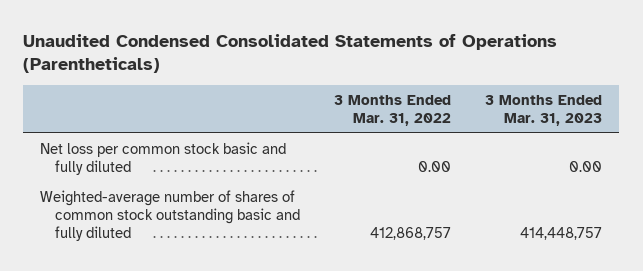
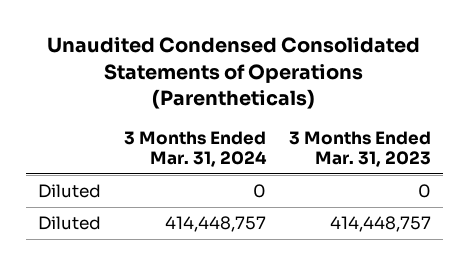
- | 3 Months Ended Mar. 31, 2022 | 3 Months Ended Mar. 31, 2023
+ | 3 Months Ended Mar. 31, 2024 | 3 Months Ended Mar. 31, 2023
- Net loss per common stock basic and fully diluted | 0.00 | 0.00
- Weighted-average number of shares of common stock outstanding basic and fully diluted | 412,868,757 | 414,448,757
+ Diluted | 0 | 0
+ Diluted | 414,448,757 | 414,448,757

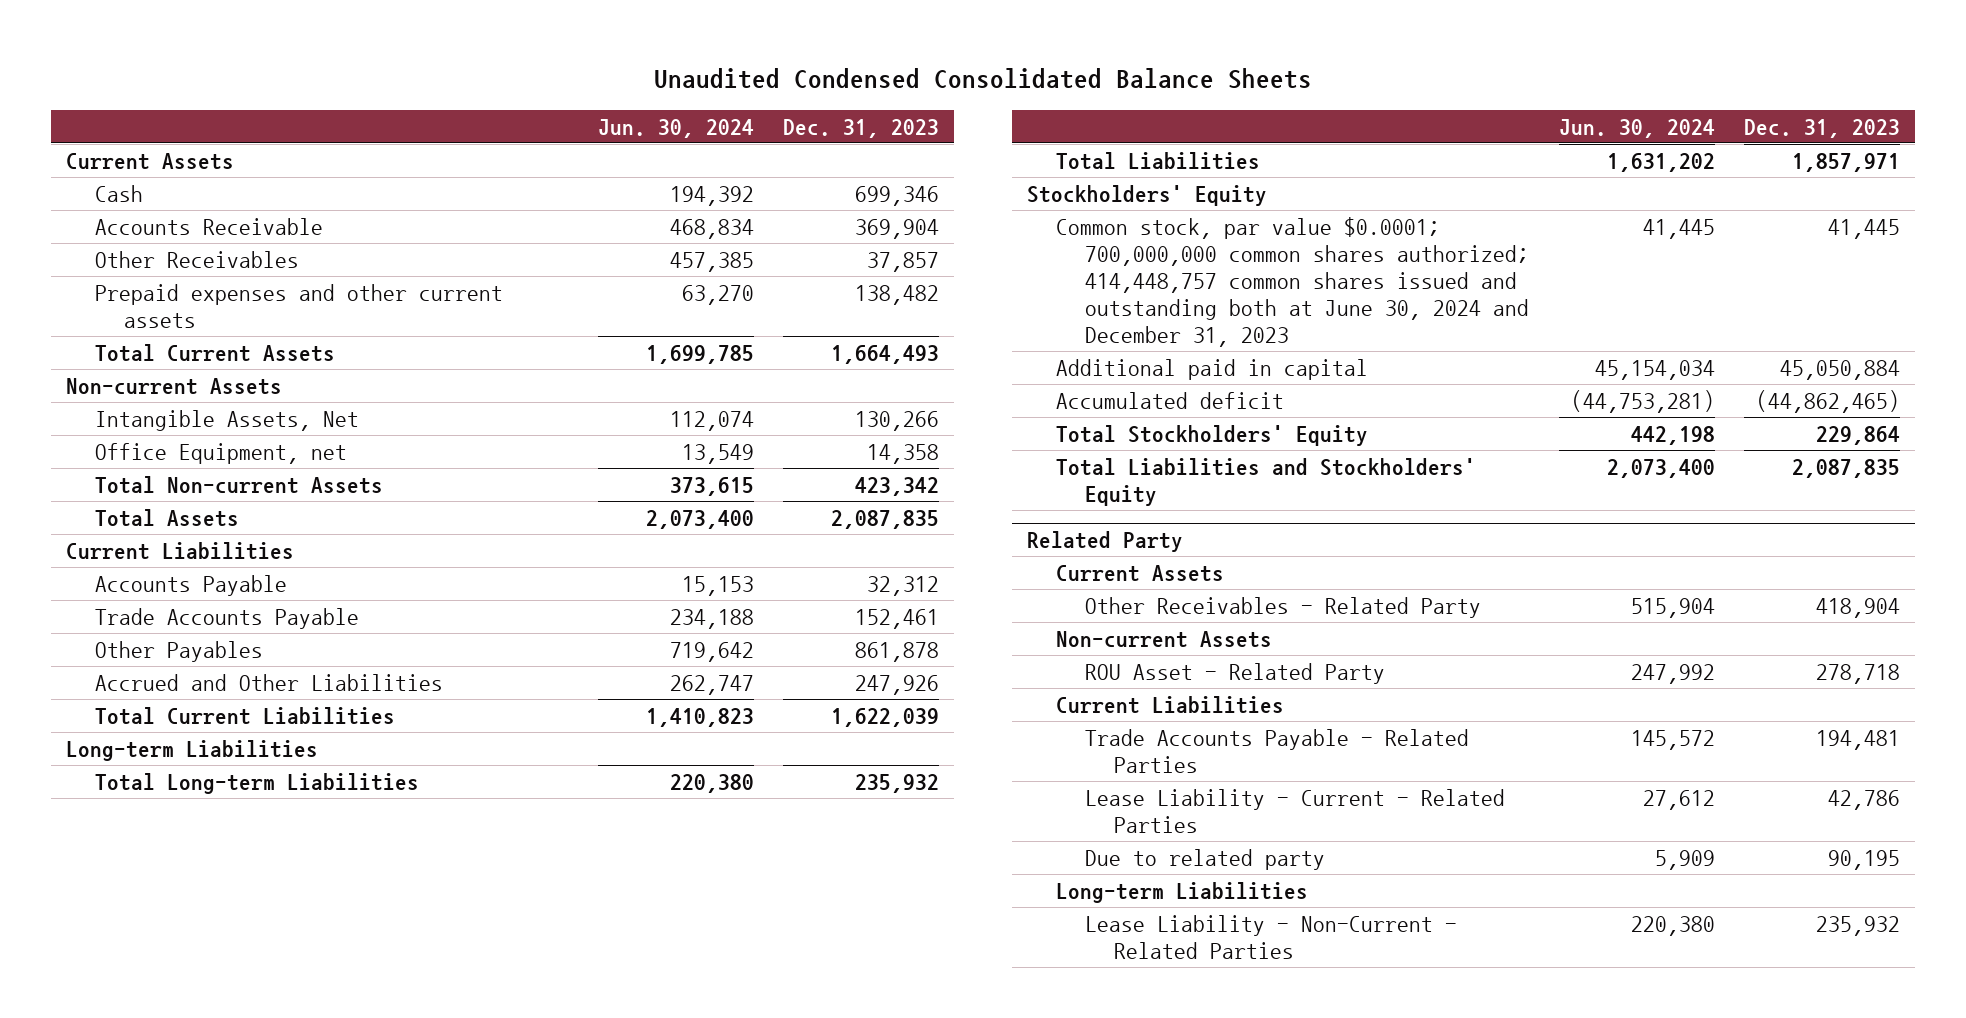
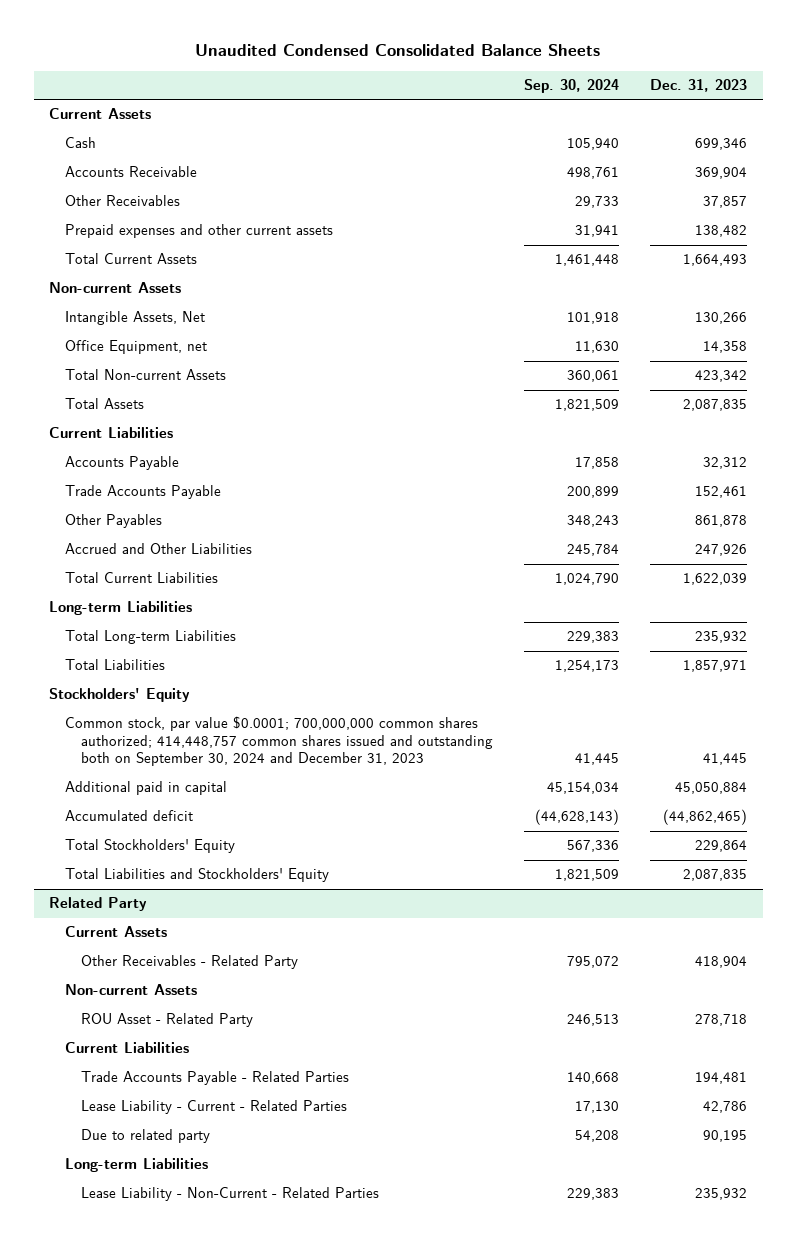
- | Jun. 30, 2024 | Dec. 31, 2023
+ | Sep. 30, 2024 | Dec. 31, 2023
- Common stock, par value $0.0001; 700,000,000 common shares authorized; 414,448,757 common shares issued and outstanding both at June 30, 2024 and December 31, 2023 | 41,445 | 41,445
+ Common stock, par value $0.0001; 700,000,000 common shares authorized; 414,448,757 common shares issued and outstanding both on September 30, 2024 and December 31, 2023 | 41,445 | 41,445

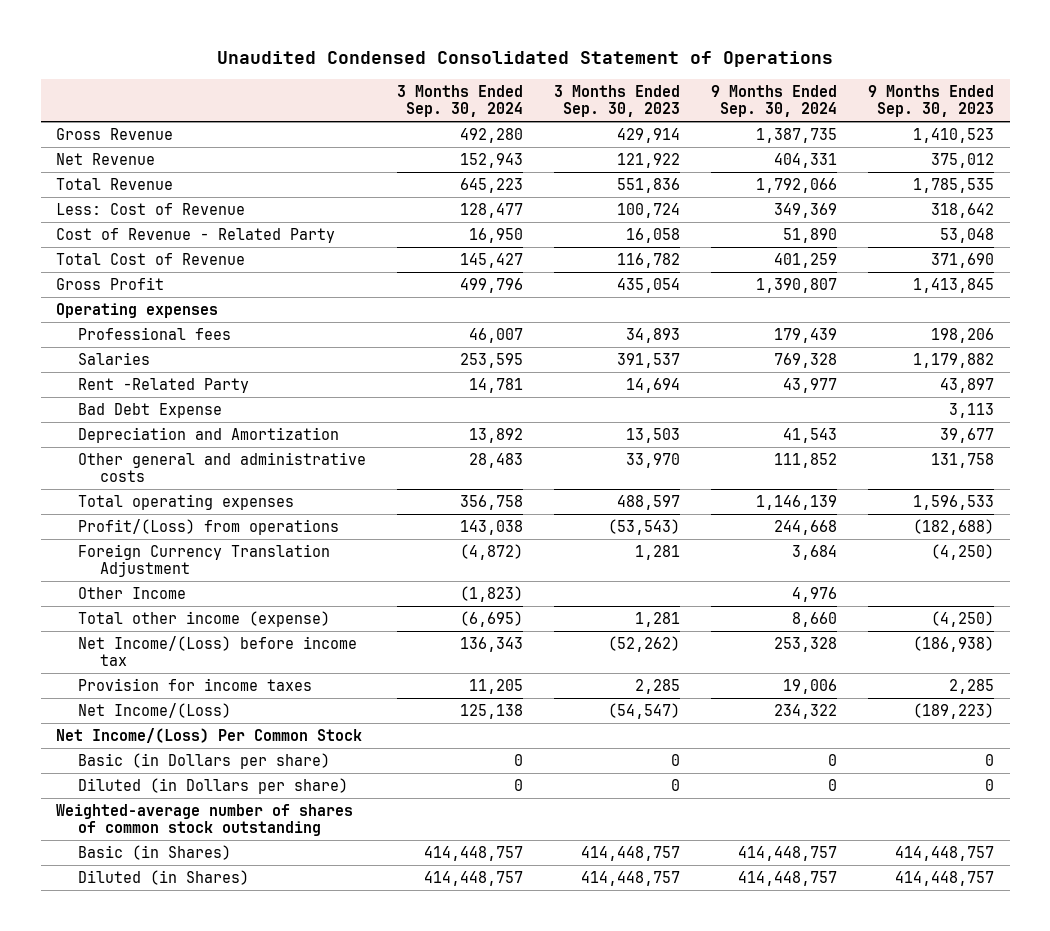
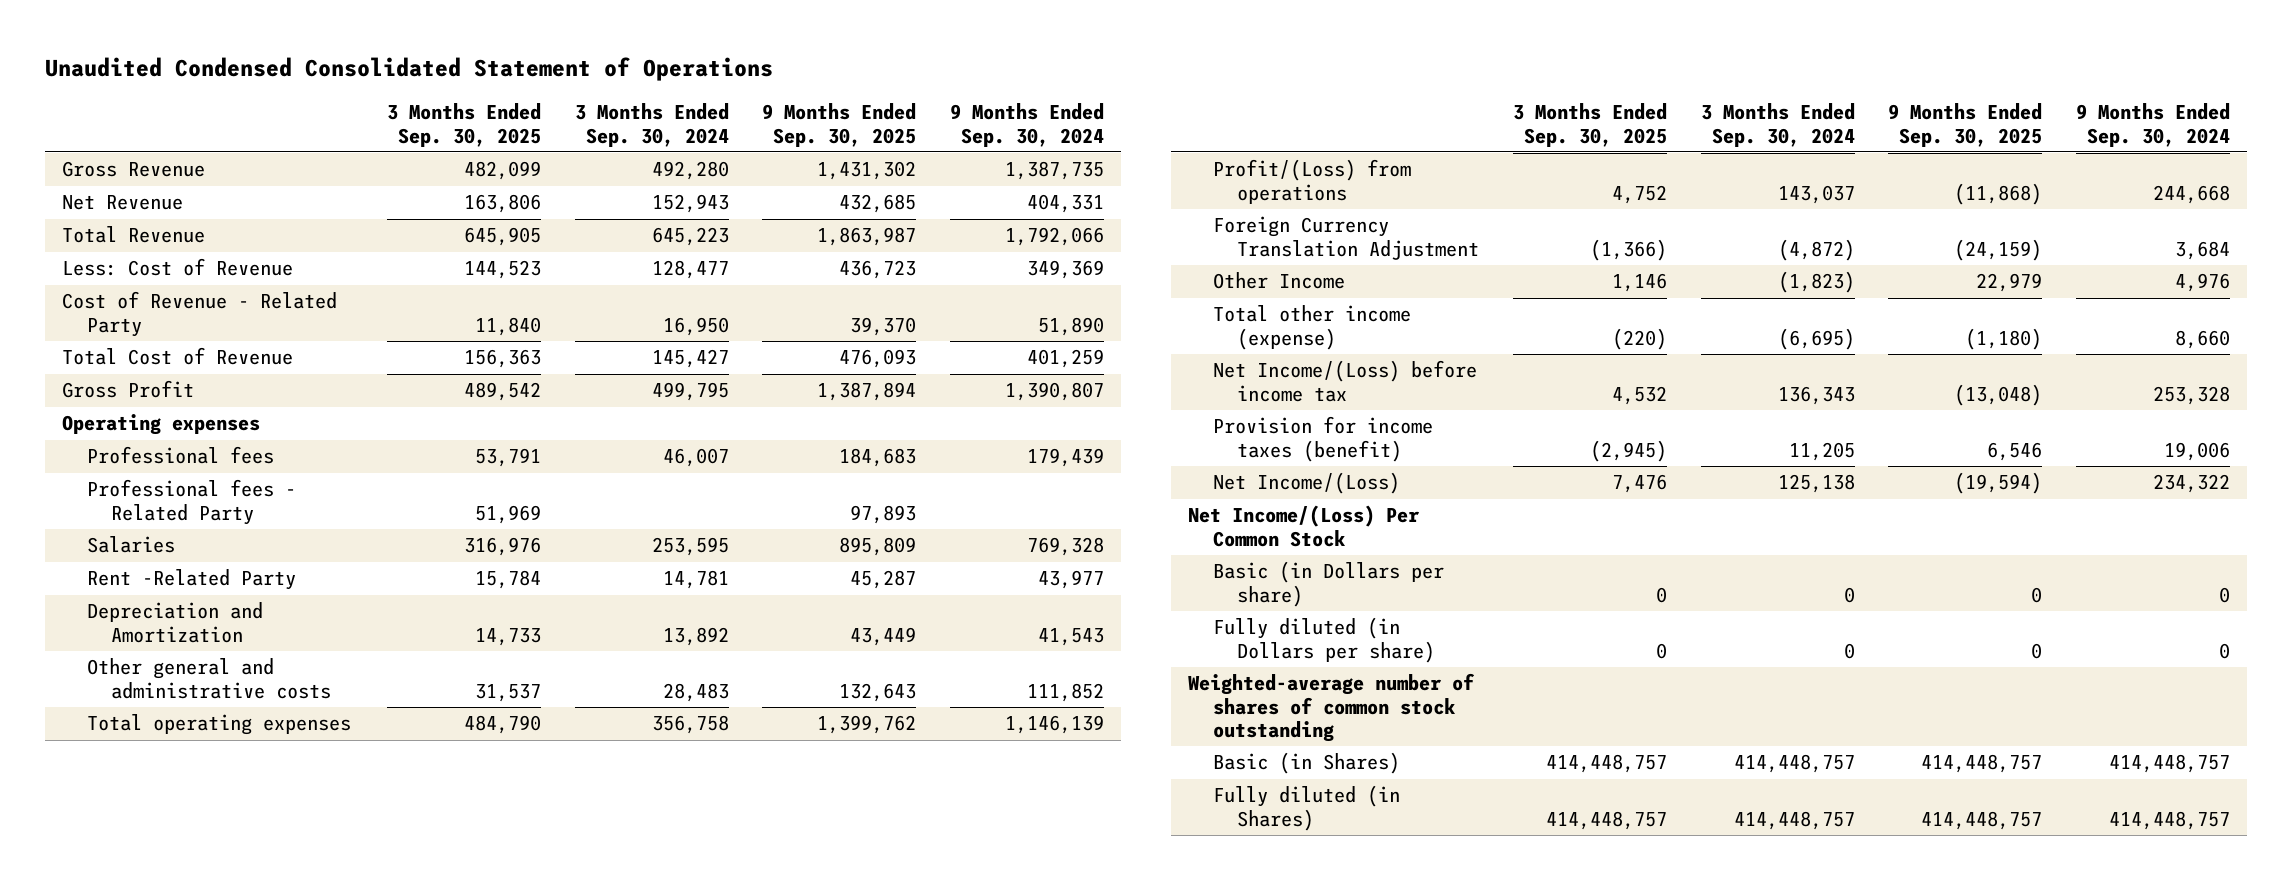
- | 3 Months Ended Sep. 30, 2024 | 3 Months Ended Sep. 30, 2023 | 9 Months Ended Sep. 30, 2024 | 9 Months Ended Sep. 30, 2023
+ | 3 Months Ended Sep. 30, 2025 | 3 Months Ended Sep. 30, 2024 | 9 Months Ended Sep. 30, 2025 | 9 Months Ended Sep. 30, 2024
- Gross Profit | 499,796 | 435,054 | 1,390,807 | 1,413,845
+ Gross Profit | 489,542 | 499,795 | 1,387,894 | 1,390,807
+ Professional fees - Related Party | 51,969 | | 97,893 |
- Bad Debt Expense | | | | 3,113
- Profit/(Loss) from operations | 143,038 | (53,543) | 244,668 | (182,688)
+ Profit/(Loss) from operations | 4,752 | 143,037 | (11,868) | 244,668
- Provision for income taxes | 11,205 | 2,285 | 19,006 | 2,285
+ Provision for income taxes (benefit) | (2,945) | 11,205 | 6,546 | 19,006
- Diluted (in Dollars per share) | 0 | 0 | 0 | 0
+ Fully diluted (in Dollars per share) | 0 | 0 | 0 | 0
- Diluted (in Shares) | 414,448,757 | 414,448,757 | 414,448,757 | 414,448,757
+ Fully diluted (in Shares) | 414,448,757 | 414,448,757 | 414,448,757 | 414,448,757

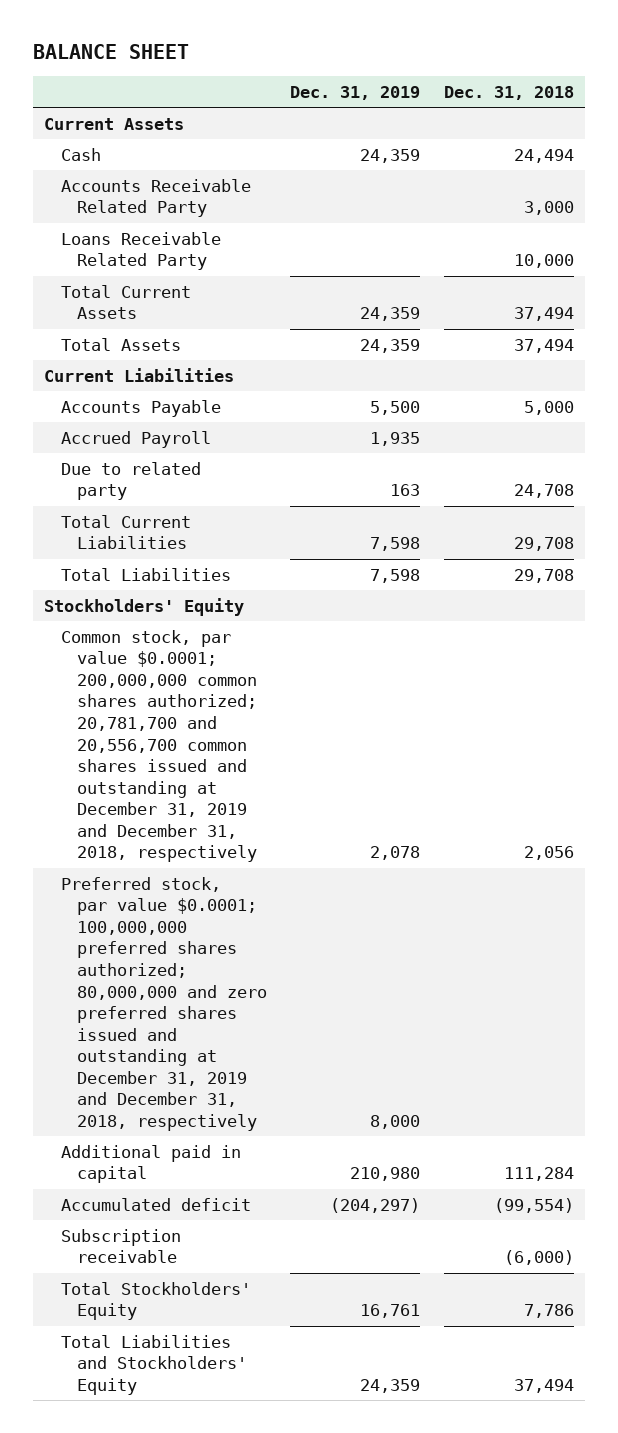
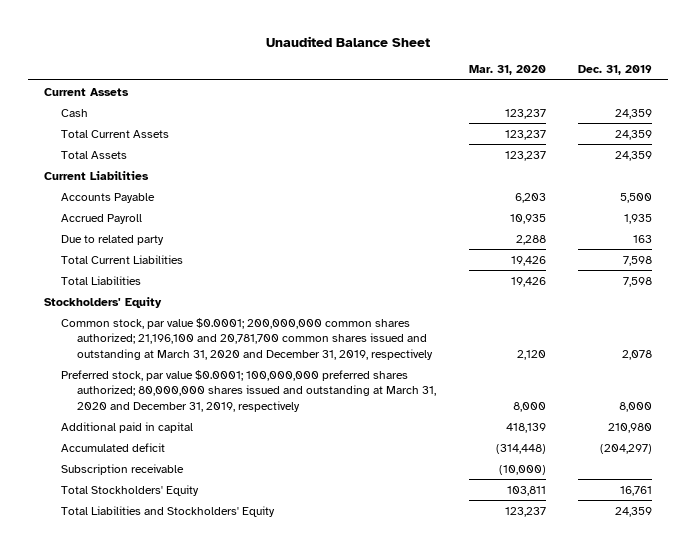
- BALANCE SHEET
+ Unaudited Balance Sheet
- | Dec. 31, 2019 | Dec. 31, 2018
+ | Mar. 31, 2020 | Dec. 31, 2019
- Accounts Receivable Related Party | | 3,000
- Loans Receivable Related Party | | 10,000
- Common stock, par value $0.0001; 200,000,000 common shares authorized; 20,781,700 and 20,556,700 common shares issued and outstanding at December 31, 2019 and December 31, 2018, respectively | 2,078 | 2,056
- Preferred stock, par value $0.0001; 100,000,000 preferred shares authorized; 80,000,000 and zero preferred shares issued and outstanding at December 31, 2019 and December 31, 2018, respectively | 8,000 |
+ Common stock, par value $0.0001; 200,000,000 common shares authorized; 21,196,100 and 20,781,700 common shares issued and outstanding at March 31, 2020 and December 31, 2019, respectively | 2,120 | 2,078
+ Preferred stock, par value $0.0001; 100,000,000 preferred shares authorized; 80,000,000 shares issued and outstanding at March 31, 2020 and December 31, 2019, respectively | 8,000 | 8,000

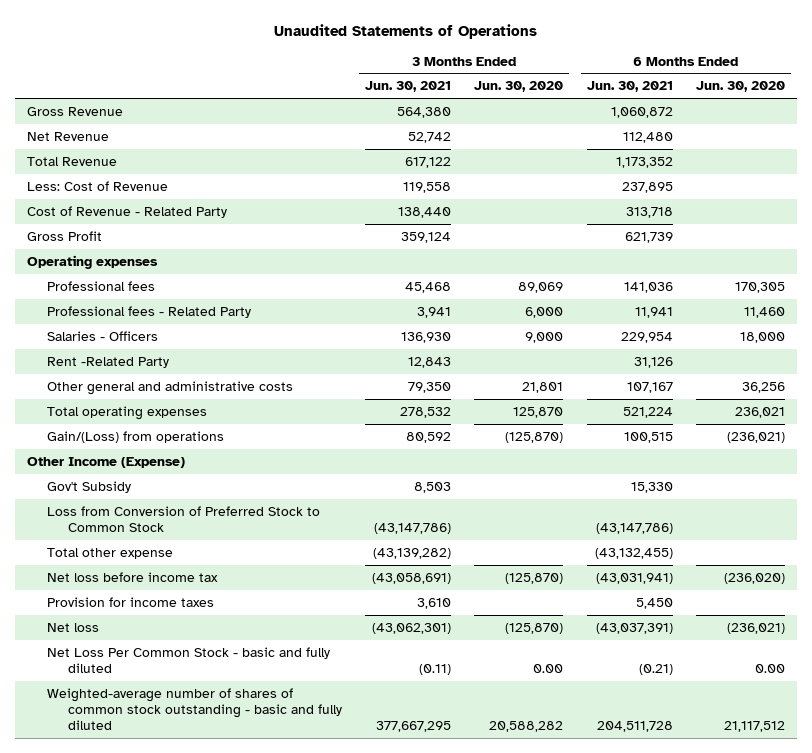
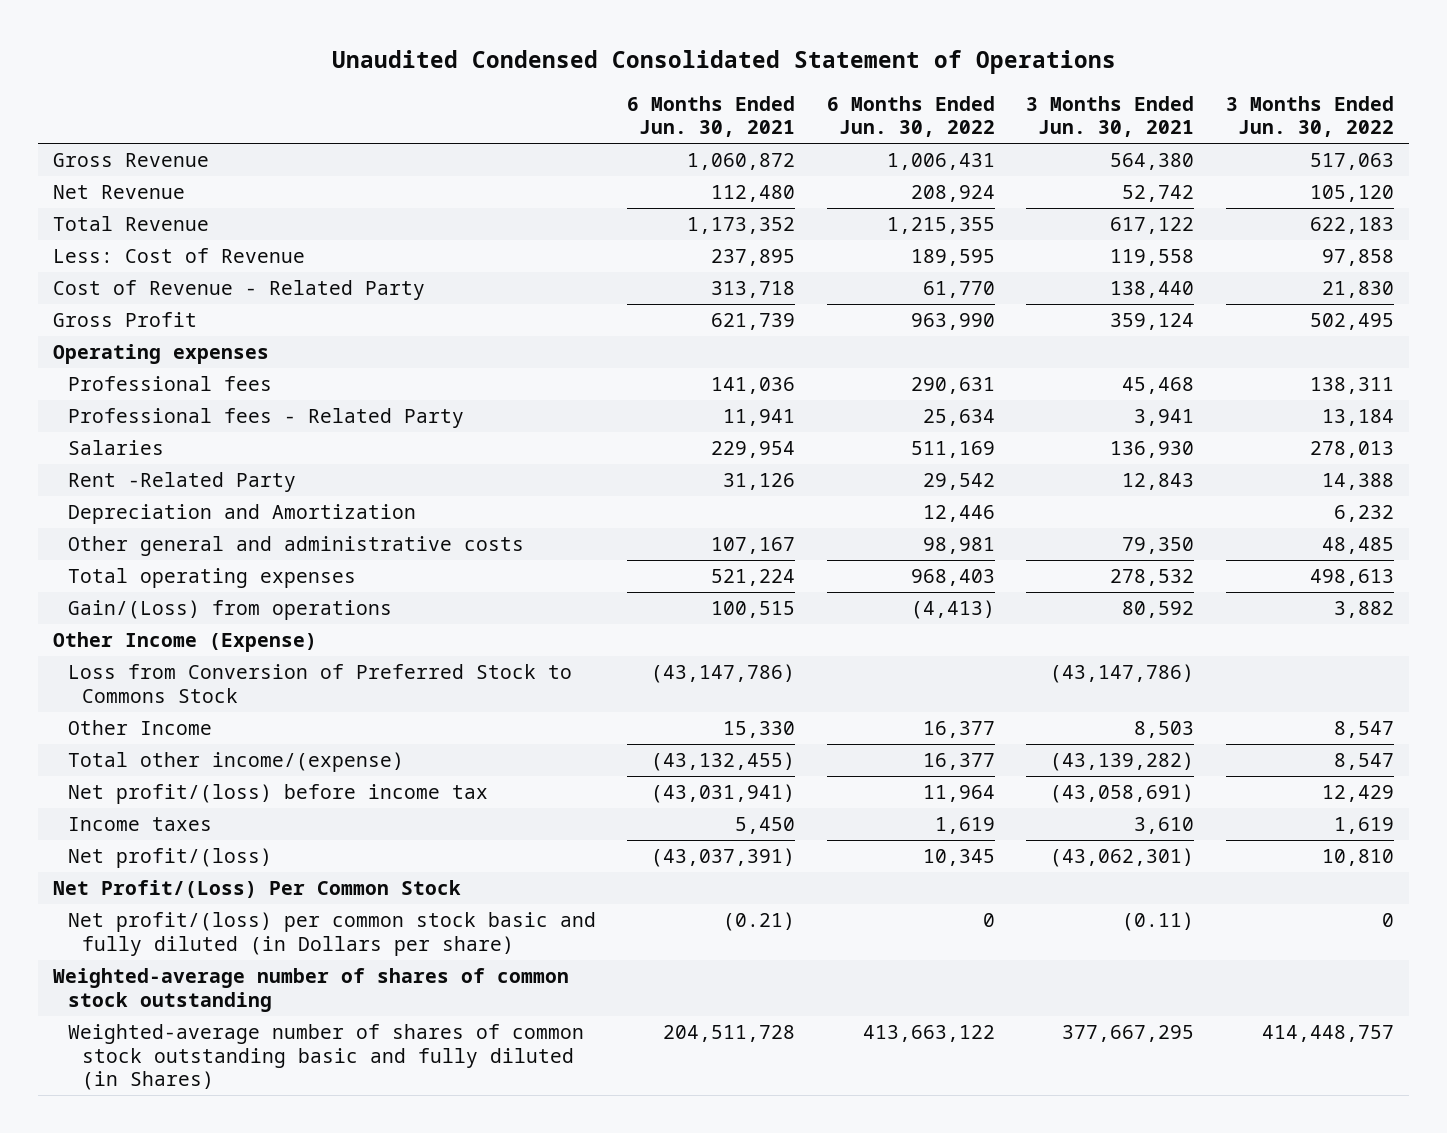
- Unaudited Statements of Operations
+ Unaudited Condensed Consolidated Statement of Operations
- | 3 Months Ended Jun. 30, 2021 | 3 Months Ended Jun. 30, 2020 | 6 Months Ended Jun. 30, 2021 | 6 Months Ended Jun. 30, 2020
+ | 6 Months Ended Jun. 30, 2021 | 6 Months Ended Jun. 30, 2022 | 3 Months Ended Jun. 30, 2021 | 3 Months Ended Jun. 30, 2022
- Salaries - Officers | 136,930 | 9,000 | 229,954 | 18,000
+ Salaries | 229,954 | 511,169 | 136,930 | 278,013
+ Depreciation and Amortization | | 12,446 | | 6,232
- Gov't Subsidy | 8,503 | | 15,330 |
- Loss from Conversion of Preferred Stock to Common Stock | (43,147,786) | | (43,147,786) |
- Total other expense | (43,139,282) | | (43,132,455) |
- Net loss before income tax | (43,058,691) | (125,870) | (43,031,941) | (236,020)
- Provision for income taxes | 3,610 | | 5,450 |
- Net loss | (43,062,301) | (125,870) | (43,037,391) | (236,021)
- Net Loss Per Common Stock - basic and fully diluted | (0.11) | 0.00 | (0.21) | 0.00
- Weighted-average number of shares of common stock outstanding - basic and fully diluted | 377,667,295 | 20,588,282 | 204,511,728 | 21,117,512
+ Loss from Conversion of Preferred Stock to Commons Stock | (43,147,786) | | (43,147,786) |
+ Other Income | 15,330 | 16,377 | 8,503 | 8,547
+ Total other income/(expense) | (43,132,455) | 16,377 | (43,139,282) | 8,547
+ Net profit/(loss) before income tax | (43,031,941) | 11,964 | (43,058,691) | 12,429
+ Income taxes | 5,450 | 1,619 | 3,610 | 1,619
+ Net profit/(loss) | (43,037,391) | 10,345 | (43,062,301) | 10,810
+ Net Profit/(Loss) Per Common Stock
+ Net profit/(loss) per common stock basic and fully diluted (in Dollars per share) | (0.21) | 0 | (0.11) | 0
+ Weighted-average number of shares of common stock outstanding
+ Weighted-average number of shares of common stock outstanding basic and fully diluted (in Shares) | 204,511,728 | 413,663,122 | 377,667,295 | 414,448,757

